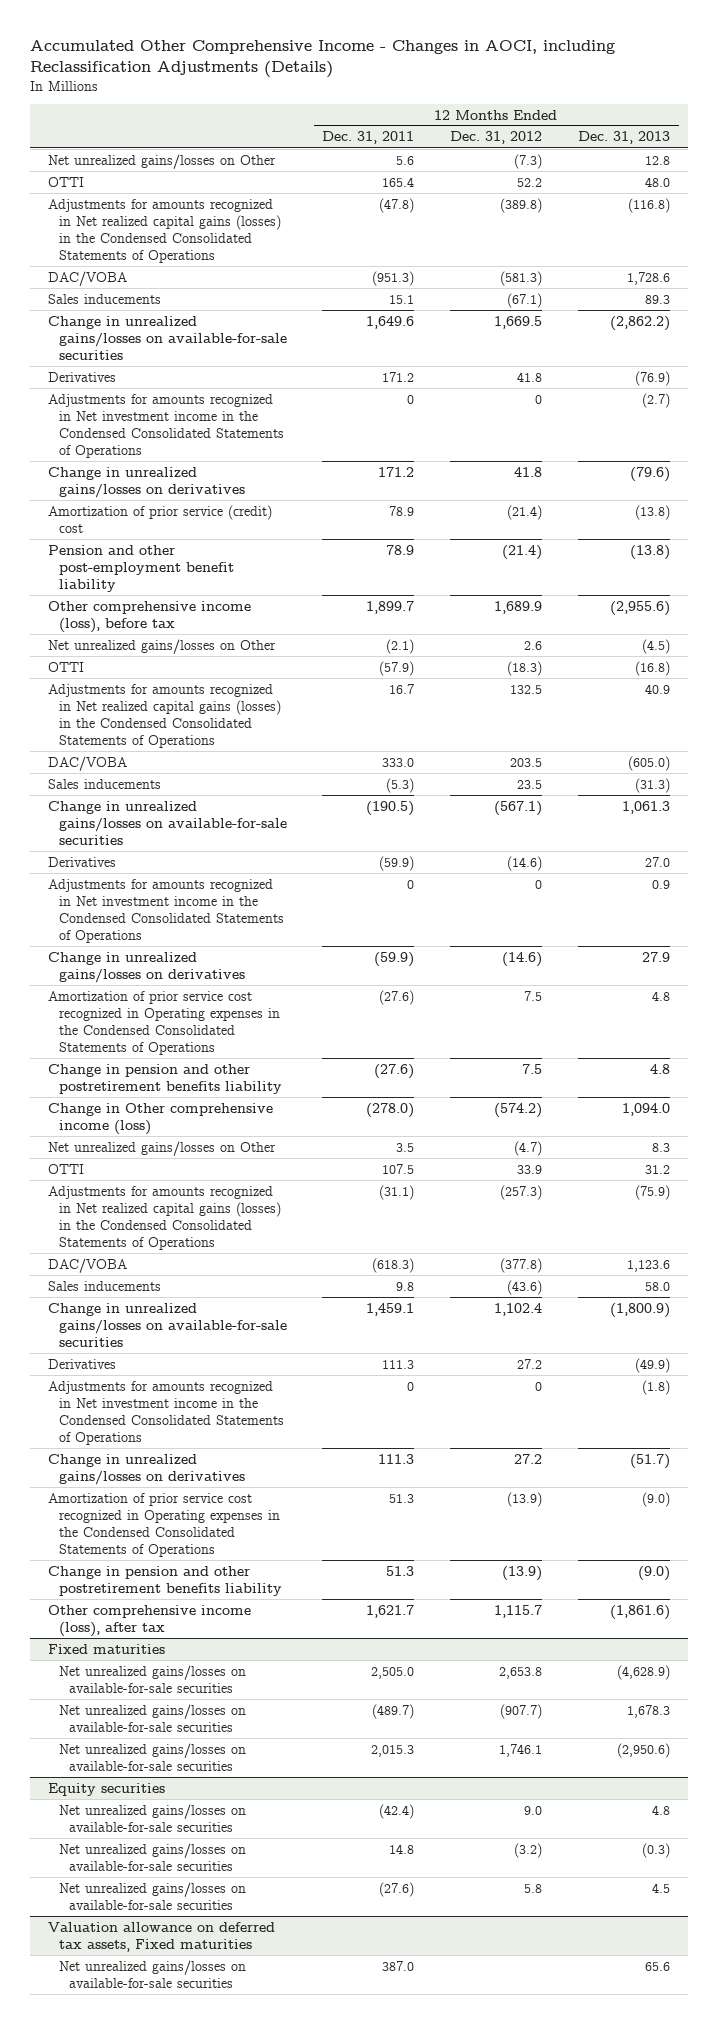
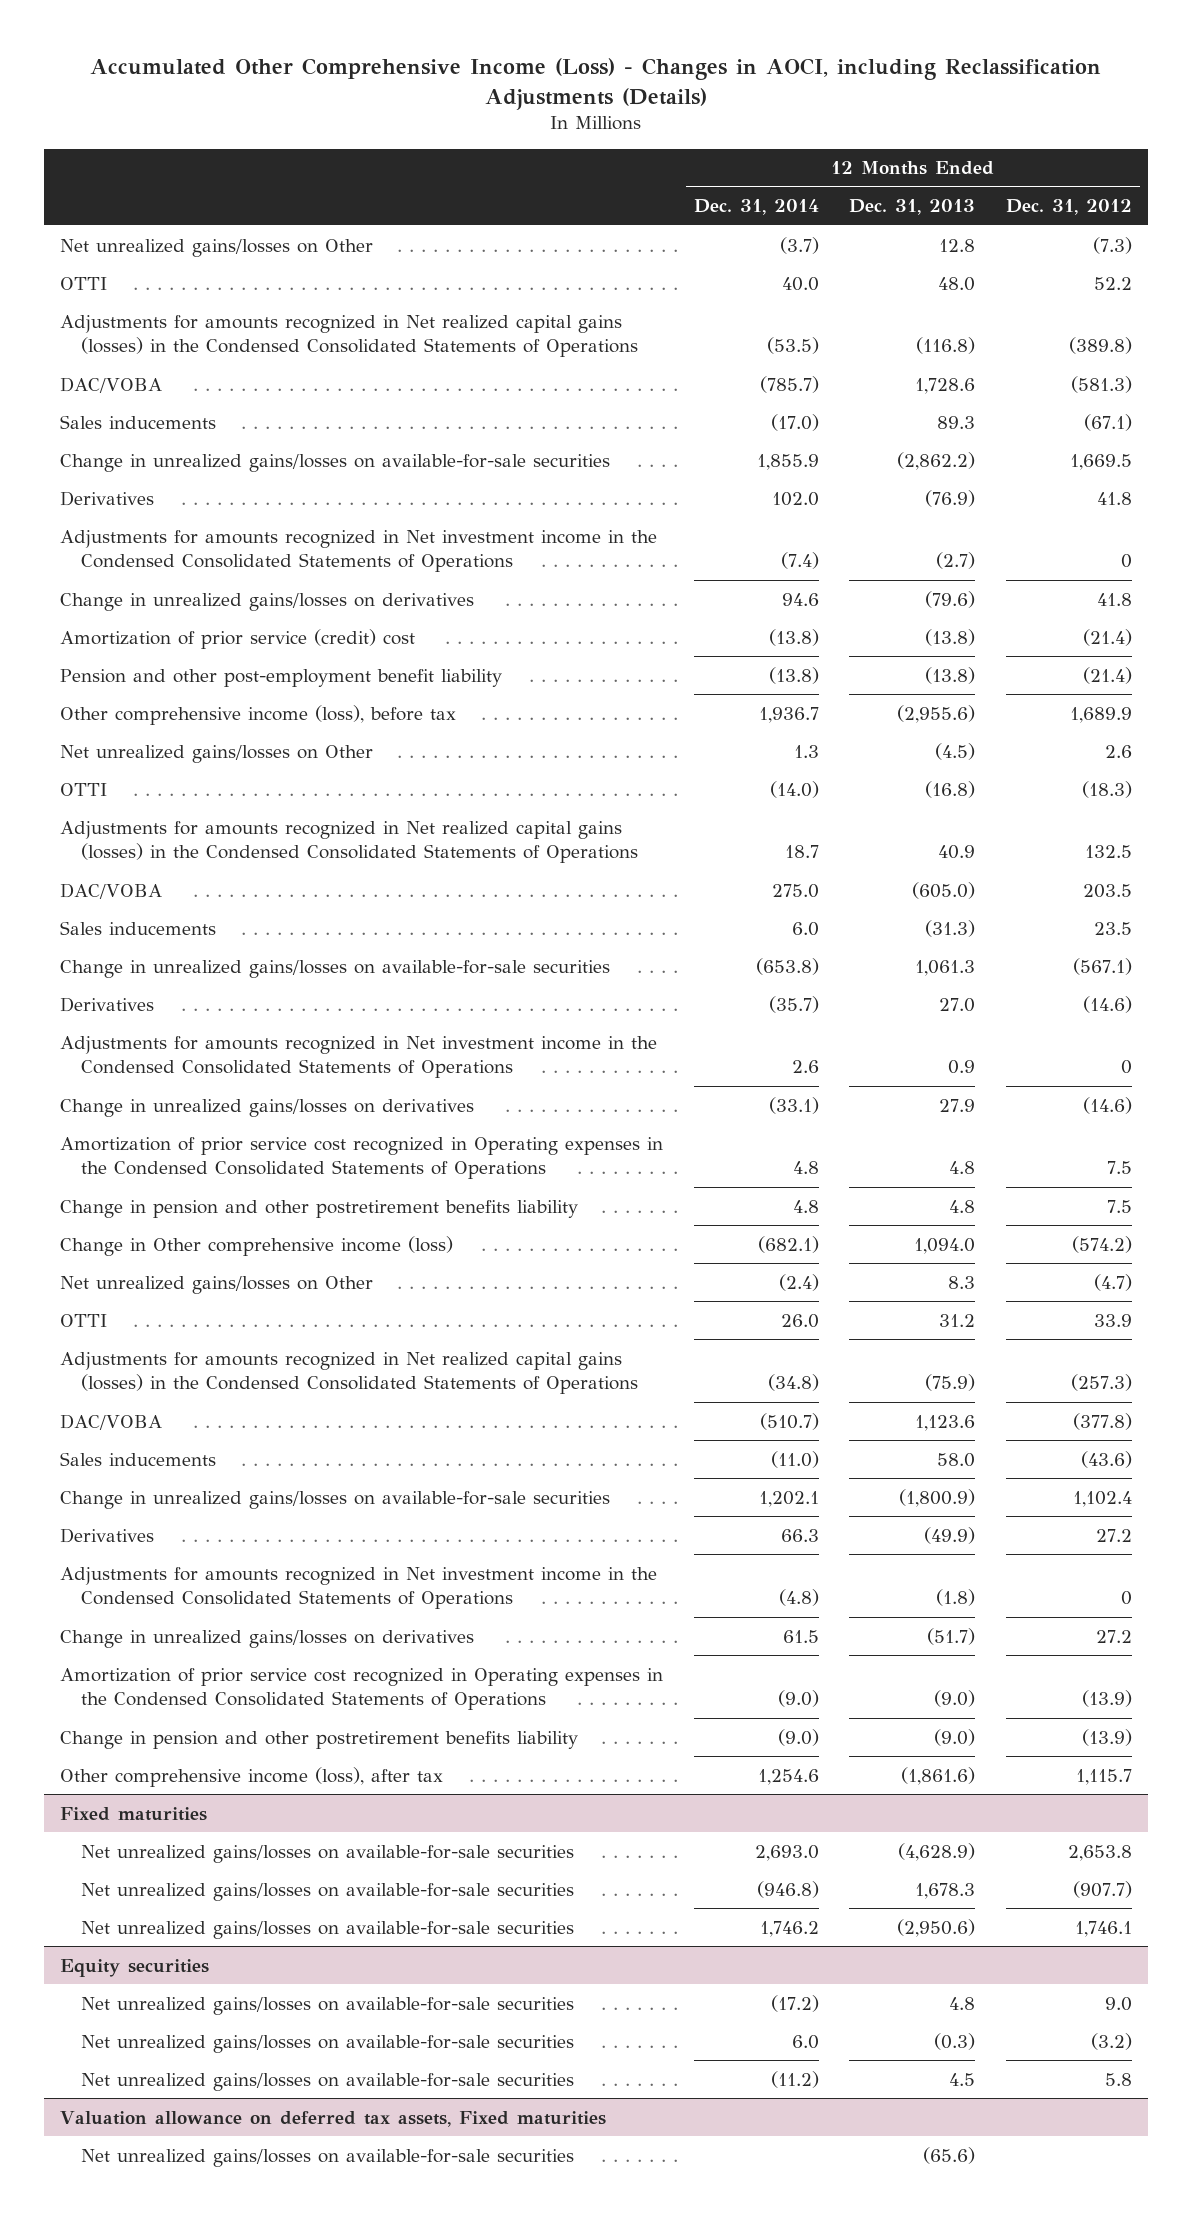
- Accumulated Other Comprehensive Income - Changes in AOCI, including Reclassification Adjustments (Details)
+ Accumulated Other Comprehensive Income (Loss) - Changes in AOCI, including Reclassification Adjustments (Details)
- | 12 Months Ended Dec. 31, 2011 | 12 Months Ended Dec. 31, 2012 | 12 Months Ended Dec. 31, 2013
+ | 12 Months Ended Dec. 31, 2014 | 12 Months Ended Dec. 31, 2013 | 12 Months Ended Dec. 31, 2012
@ Valuation allowance on deferred tax assets, Fixed maturities
- Net unrealized gains/losses on available-for-sale securities | 387.0 | | 65.6
+ Net unrealized gains/losses on available-for-sale securities | | (65.6) |

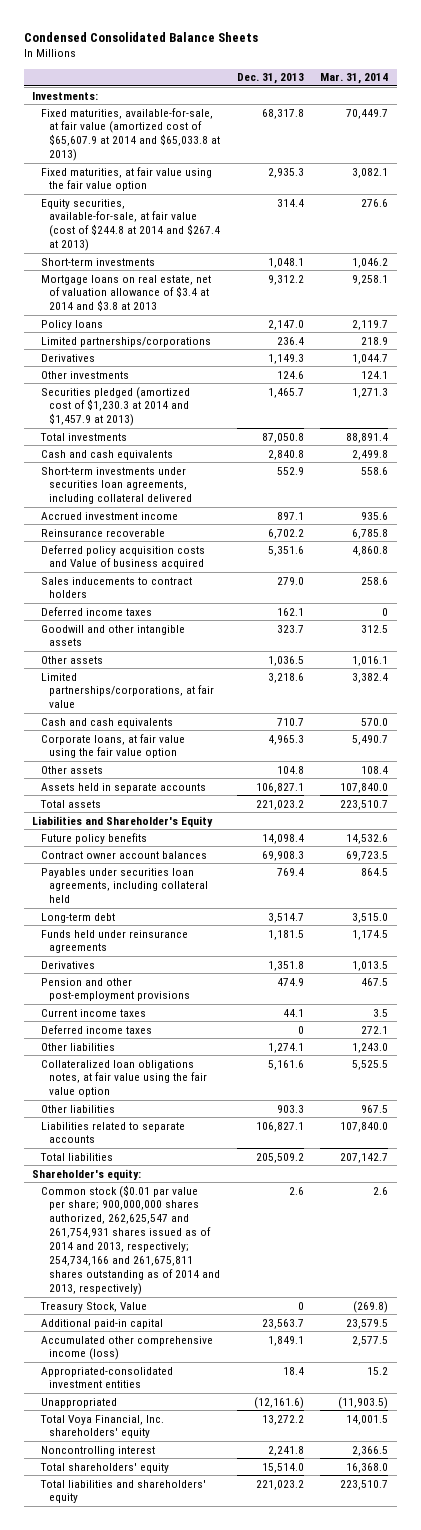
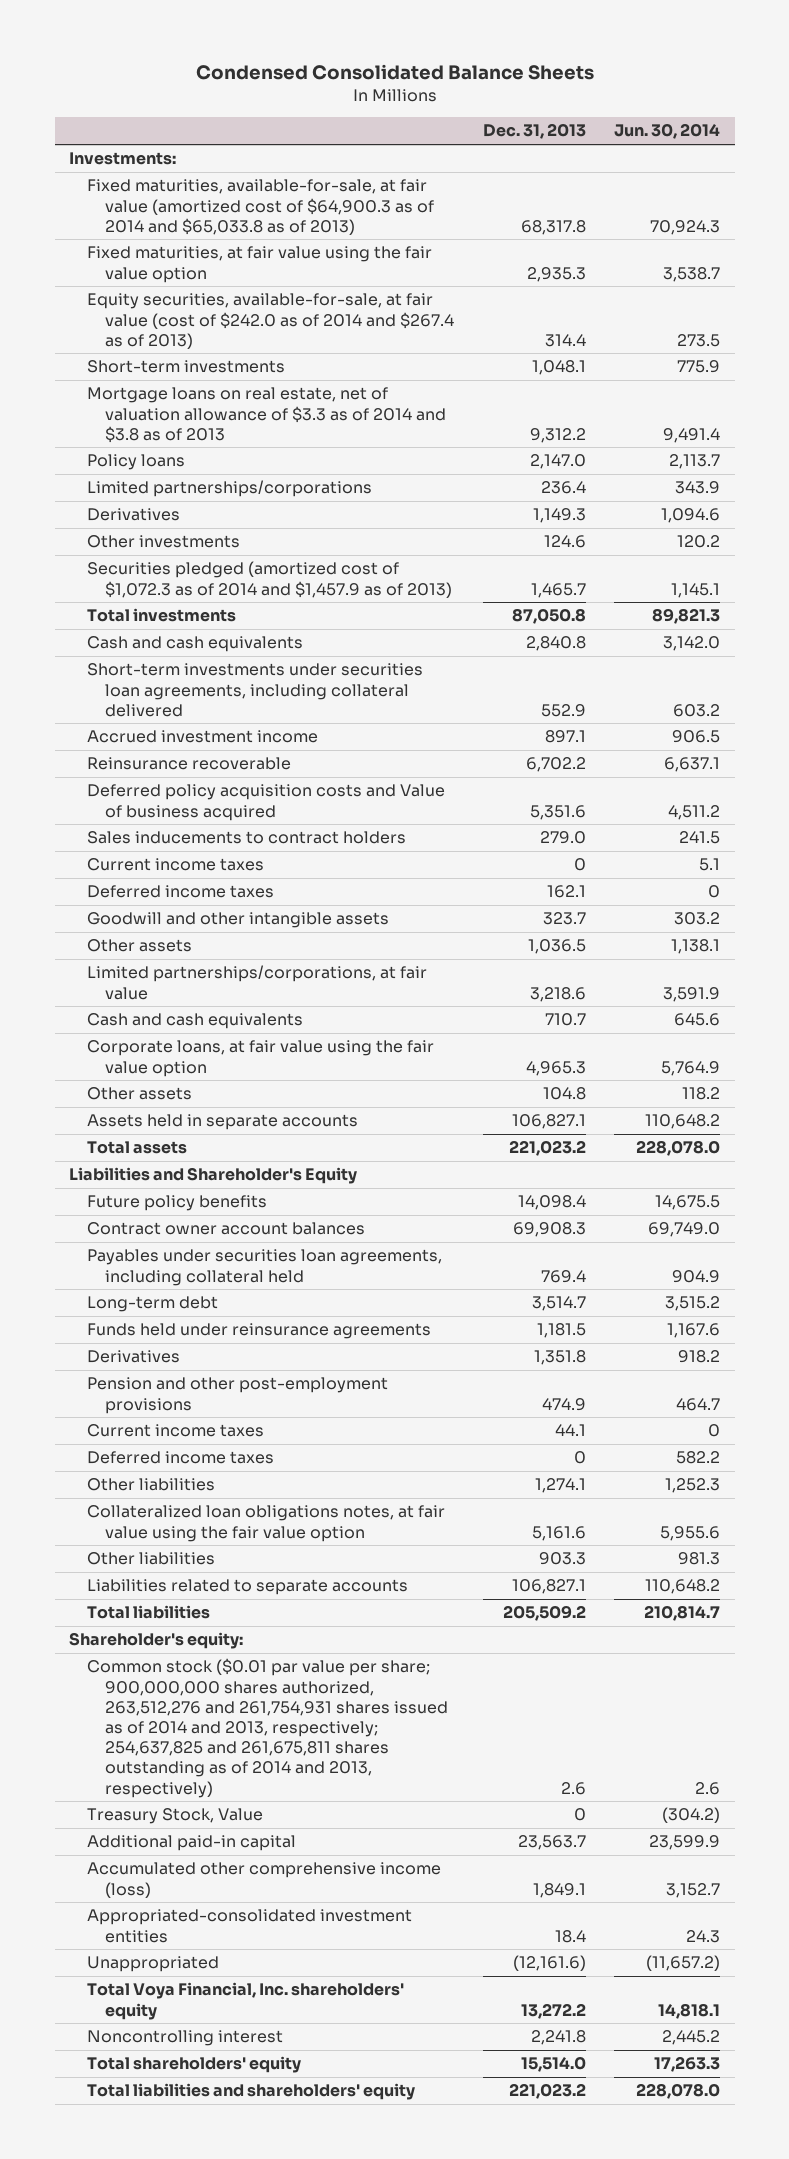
- | Dec. 31, 2013 | Mar. 31, 2014
+ | Dec. 31, 2013 | Jun. 30, 2014
- Fixed maturities, available-for-sale, at fair value (amortized cost of $65,607.9 at 2014 and $65,033.8 at 2013) | 68,317.8 | 70,449.7
+ Fixed maturities, available-for-sale, at fair value (amortized cost of $64,900.3 as of 2014 and $65,033.8 as of 2013) | 68,317.8 | 70,924.3
- Equity securities, available-for-sale, at fair value (cost of $244.8 at 2014 and $267.4 at 2013) | 314.4 | 276.6
+ Equity securities, available-for-sale, at fair value (cost of $242.0 as of 2014 and $267.4 as of 2013) | 314.4 | 273.5
- Mortgage loans on real estate, net of valuation allowance of $3.4 at 2014 and $3.8 at 2013 | 9,312.2 | 9,258.1
+ Mortgage loans on real estate, net of valuation allowance of $3.3 as of 2014 and $3.8 as of 2013 | 9,312.2 | 9,491.4
- Securities pledged (amortized cost of $1,230.3 at 2014 and $1,457.9 at 2013) | 1,465.7 | 1,271.3
+ Securities pledged (amortized cost of $1,072.3 as of 2014 and $1,457.9 as of 2013) | 1,465.7 | 1,145.1
+ Current income taxes | 0 | 5.1
- Common stock ($0.01 par value per share; 900,000,000 shares authorized, 262,625,547 and 261,754,931 shares issued as of 2014 and 2013, respectively; 254,734,166 and 261,675,811 shares outstanding as of 2014 and 2013, respectively) | 2.6 | 2.6
+ Common stock ($0.01 par value per share; 900,000,000 shares authorized, 263,512,276 and 261,754,931 shares issued as of 2014 and 2013, respectively; 254,637,825 and 261,675,811 shares outstanding as of 2014 and 2013, respectively) | 2.6 | 2.6

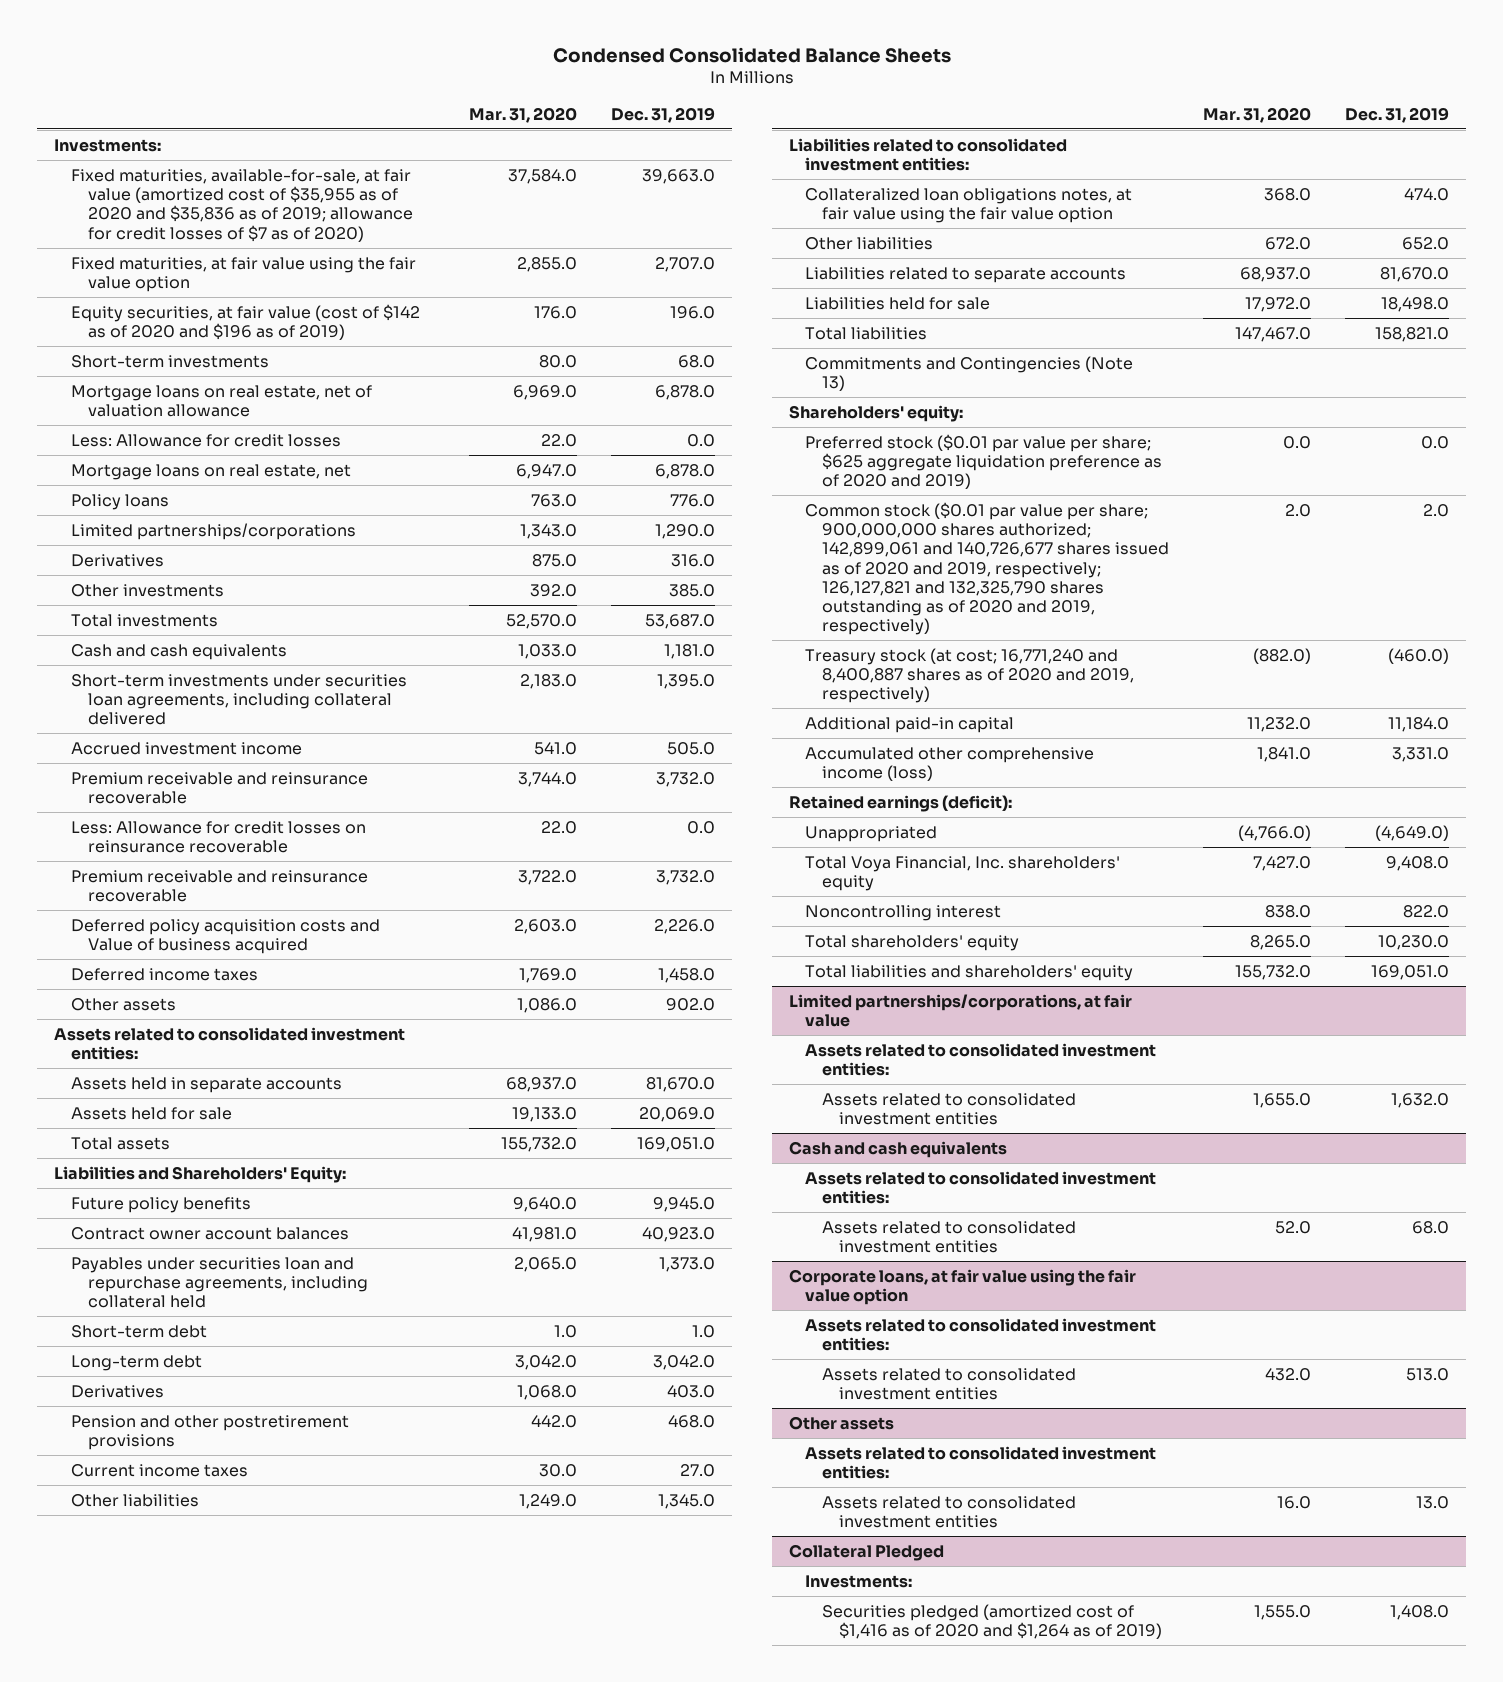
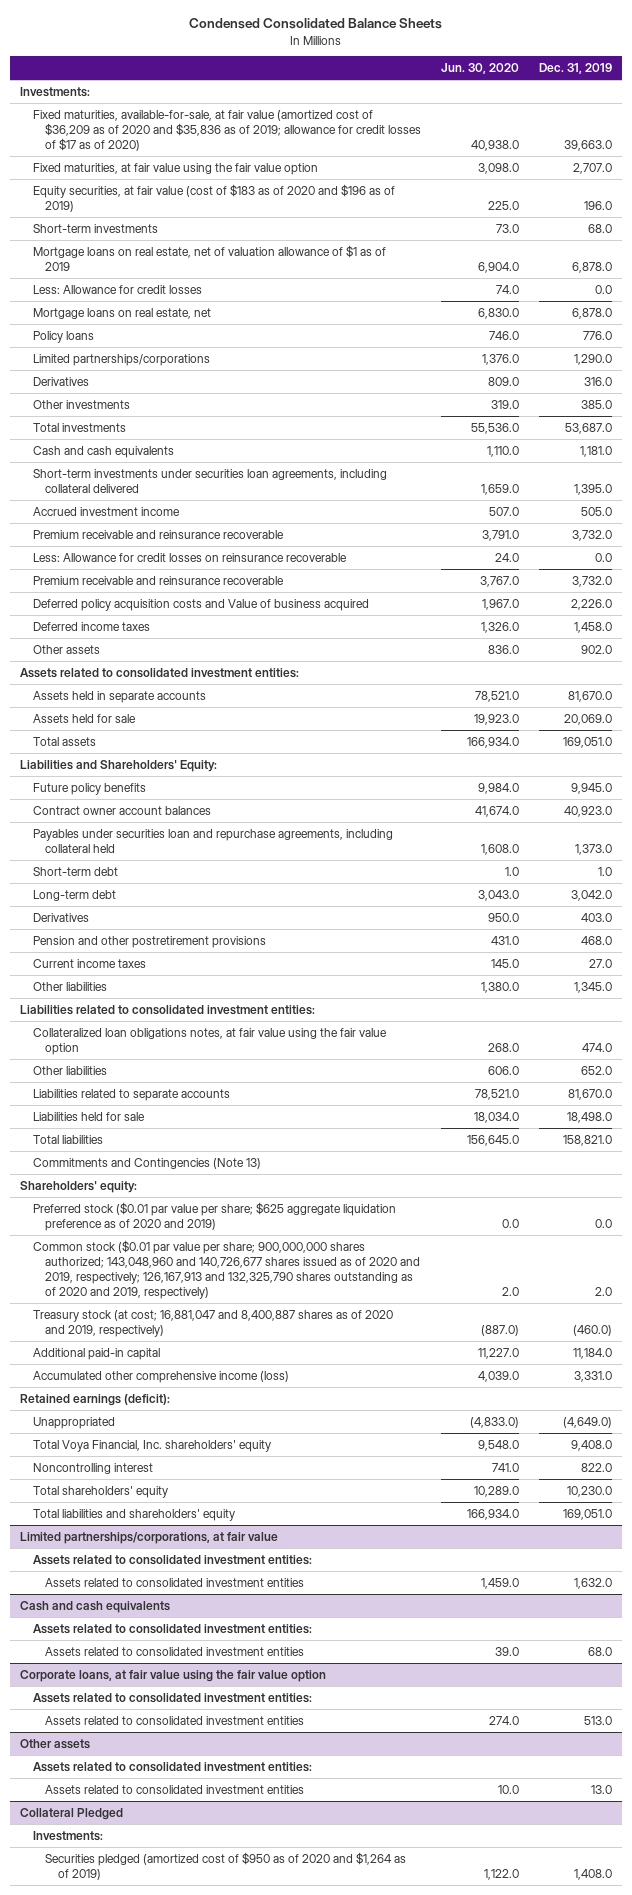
- | Mar. 31, 2020 | Dec. 31, 2019
+ | Jun. 30, 2020 | Dec. 31, 2019
- Fixed maturities, available-for-sale, at fair value (amortized cost of $35,955 as of 2020 and $35,836 as of 2019; allowance for credit losses of $7 as of 2020) | 37,584.0 | 39,663.0
+ Fixed maturities, available-for-sale, at fair value (amortized cost of $36,209 as of 2020 and $35,836 as of 2019; allowance for credit losses of $17 as of 2020) | 40,938.0 | 39,663.0
- Equity securities, at fair value (cost of $142 as of 2020 and $196 as of 2019) | 176.0 | 196.0
+ Equity securities, at fair value (cost of $183 as of 2020 and $196 as of 2019) | 225.0 | 196.0
- Mortgage loans on real estate, net of valuation allowance | 6,969.0 | 6,878.0
+ Mortgage loans on real estate, net of valuation allowance of $1 as of 2019 | 6,904.0 | 6,878.0
- Common stock ($0.01 par value per share; 900,000,000 shares authorized; 142,899,061 and 140,726,677 shares issued as of 2020 and 2019, respectively; 126,127,821 and 132,325,790 shares outstanding as of 2020 and 2019, respectively) | 2.0 | 2.0
- Treasury stock (at cost; 16,771,240 and 8,400,887 shares as of 2020 and 2019, respectively) | (882.0) | (460.0)
+ Common stock ($0.01 par value per share; 900,000,000 shares authorized; 143,048,960 and 140,726,677 shares issued as of 2020 and 2019, respectively; 126,167,913 and 132,325,790 shares outstanding as of 2020 and 2019, respectively) | 2.0 | 2.0
+ Treasury stock (at cost; 16,881,047 and 8,400,887 shares as of 2020 and 2019, respectively) | (887.0) | (460.0)
@ Collateral Pledged
- Securities pledged (amortized cost of $1,416 as of 2020 and $1,264 as of 2019) | 1,555.0 | 1,408.0
+ Securities pledged (amortized cost of $950 as of 2020 and $1,264 as of 2019) | 1,122.0 | 1,408.0

